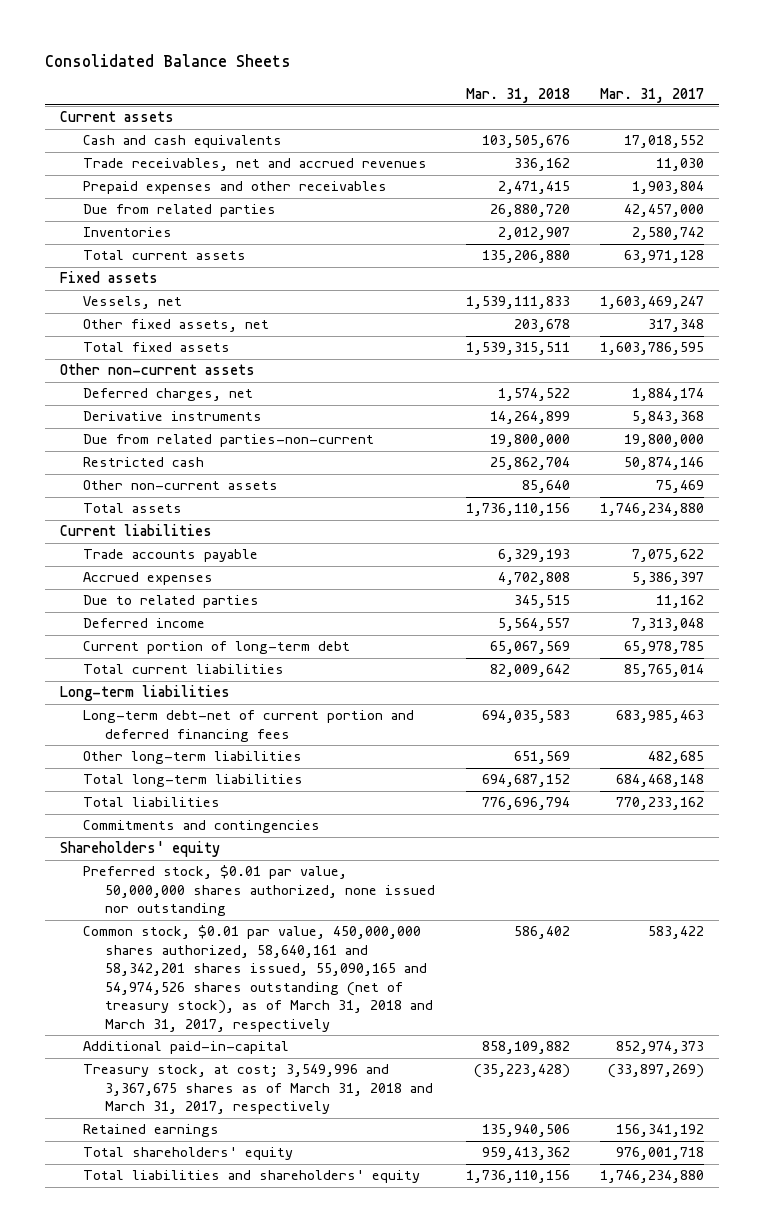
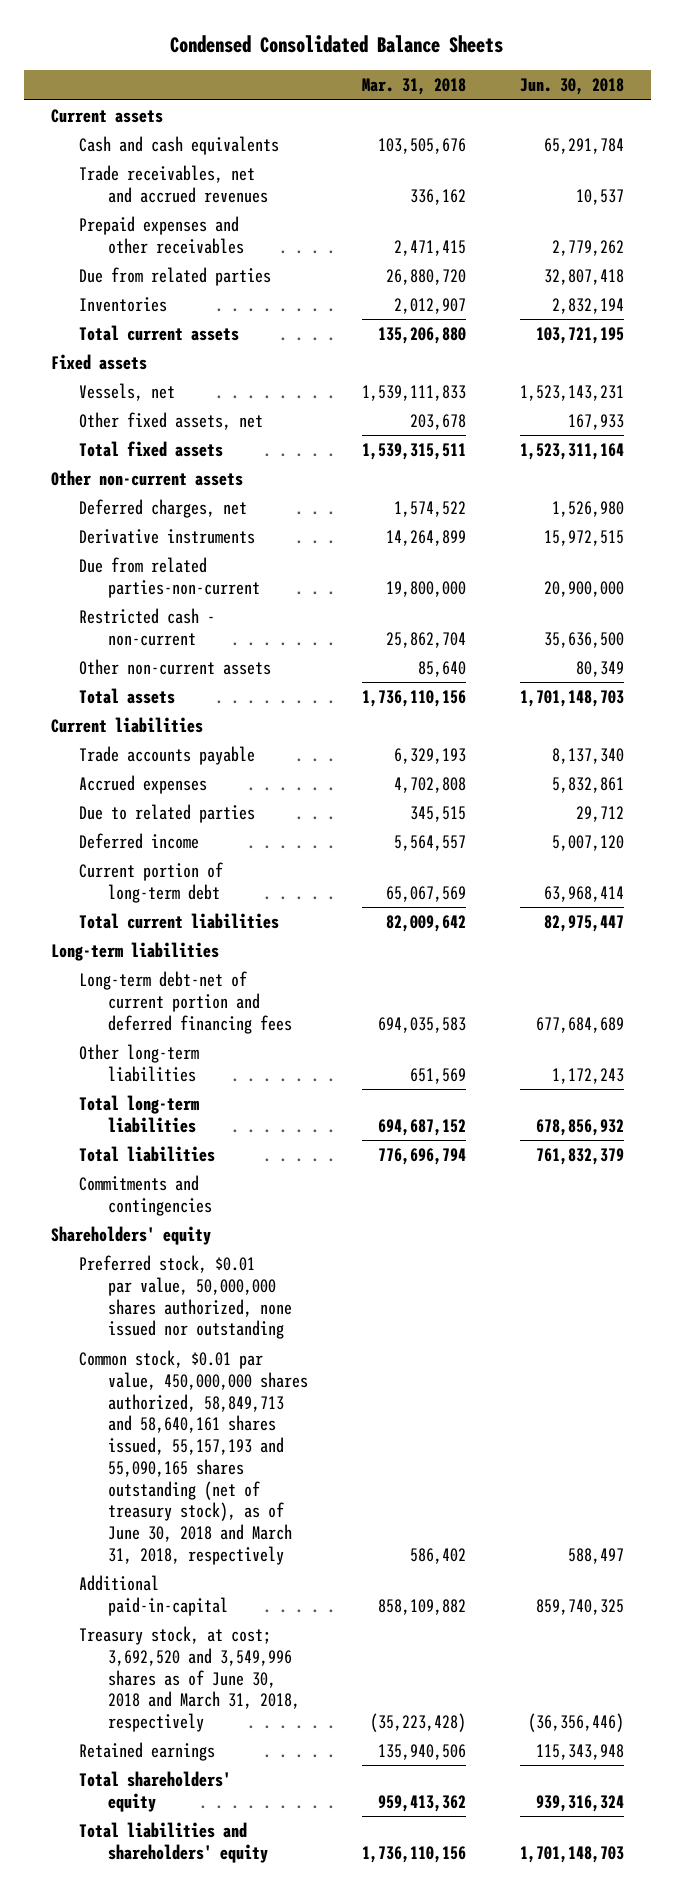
- Consolidated Balance Sheets
+ Condensed Consolidated Balance Sheets
- | Mar. 31, 2018 | Mar. 31, 2017
+ | Mar. 31, 2018 | Jun. 30, 2018
- Restricted cash | 25,862,704 | 50,874,146
+ Restricted cash - non-current | 25,862,704 | 35,636,500
- Common stock, $0.01 par value, 450,000,000 shares authorized, 58,640,161 and 58,342,201 shares issued, 55,090,165 and 54,974,526 shares outstanding (net of treasury stock), as of March 31, 2018 and March 31, 2017, respectively | 586,402 | 583,422
+ Common stock, $0.01 par value, 450,000,000 shares authorized, 58,849,713 and 58,640,161 shares issued, 55,157,193 and 55,090,165 shares outstanding (net of treasury stock), as of June 30, 2018 and March 31, 2018, respectively | 586,402 | 588,497
- Treasury stock, at cost; 3,549,996 and 3,367,675 shares as of March 31, 2018 and March 31, 2017, respectively | (35,223,428) | (33,897,269)
+ Treasury stock, at cost; 3,692,520 and 3,549,996 shares as of June 30, 2018 and March 31, 2018, respectively | (35,223,428) | (36,356,446)

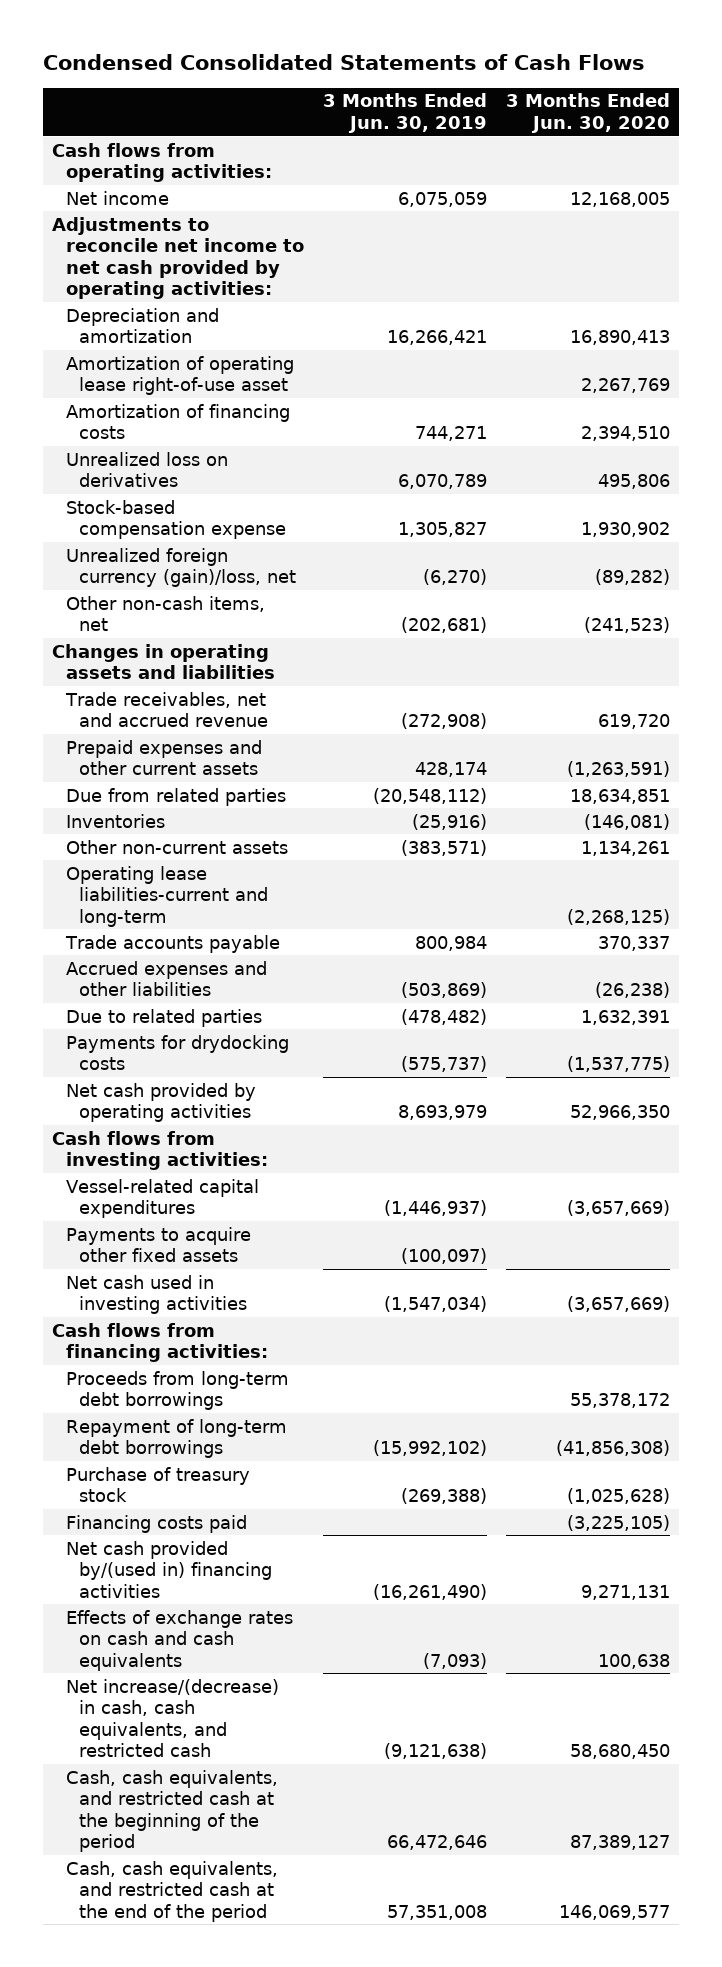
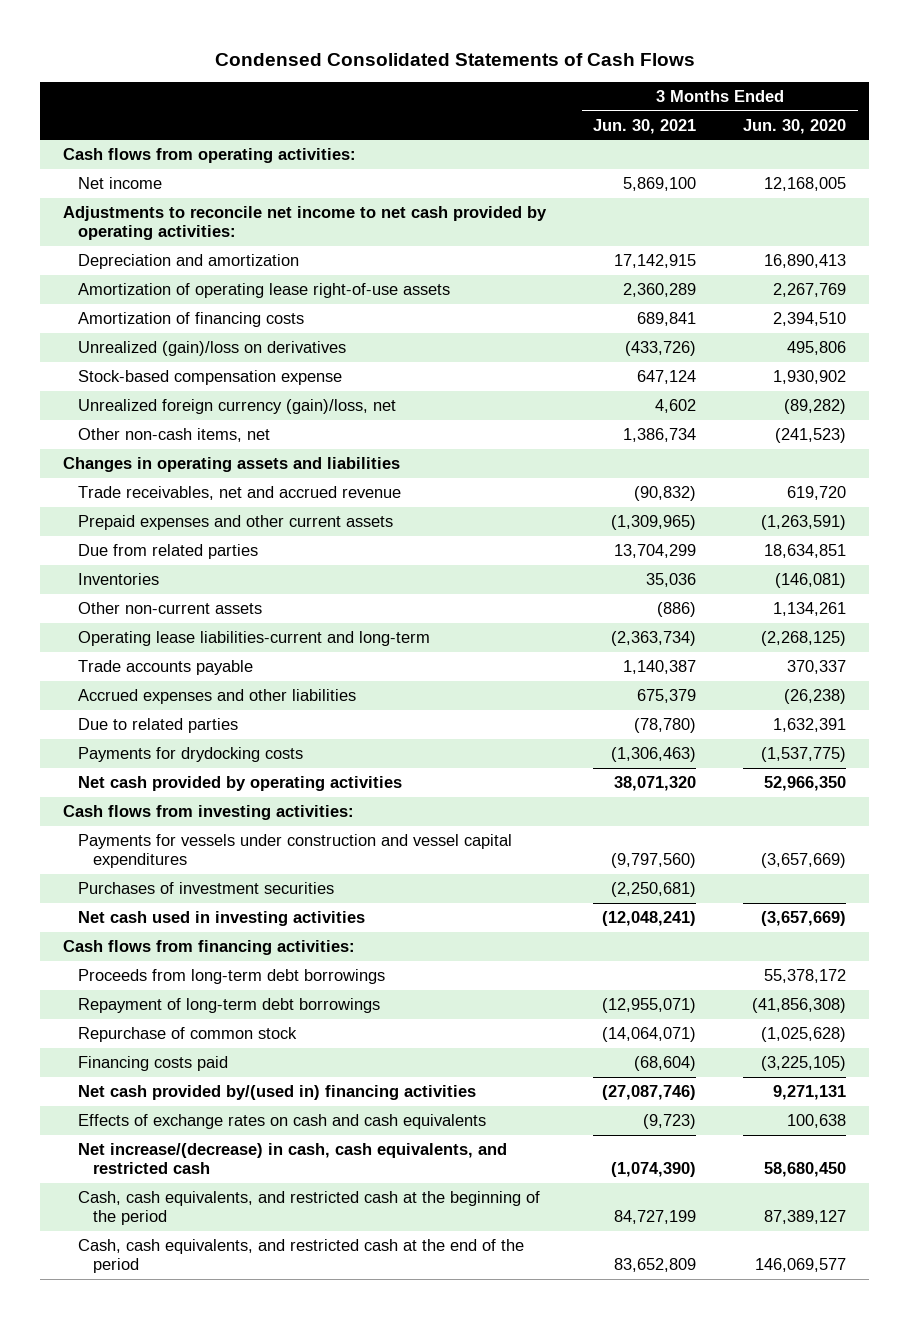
- | 3 Months Ended Jun. 30, 2019 | 3 Months Ended Jun. 30, 2020
+ | 3 Months Ended Jun. 30, 2021 | 3 Months Ended Jun. 30, 2020
- Amortization of operating lease right-of-use asset | | 2,267,769
+ Amortization of operating lease right-of-use assets | 2,360,289 | 2,267,769
- Unrealized loss on derivatives | 6,070,789 | 495,806
+ Unrealized (gain)/loss on derivatives | (433,726) | 495,806
- Vessel-related capital expenditures | (1,446,937) | (3,657,669)
- Payments to acquire other fixed assets | (100,097) |
+ Payments for vessels under construction and vessel capital expenditures | (9,797,560) | (3,657,669)
+ Purchases of investment securities | (2,250,681) |
- Purchase of treasury stock | (269,388) | (1,025,628)
+ Repurchase of common stock | (14,064,071) | (1,025,628)

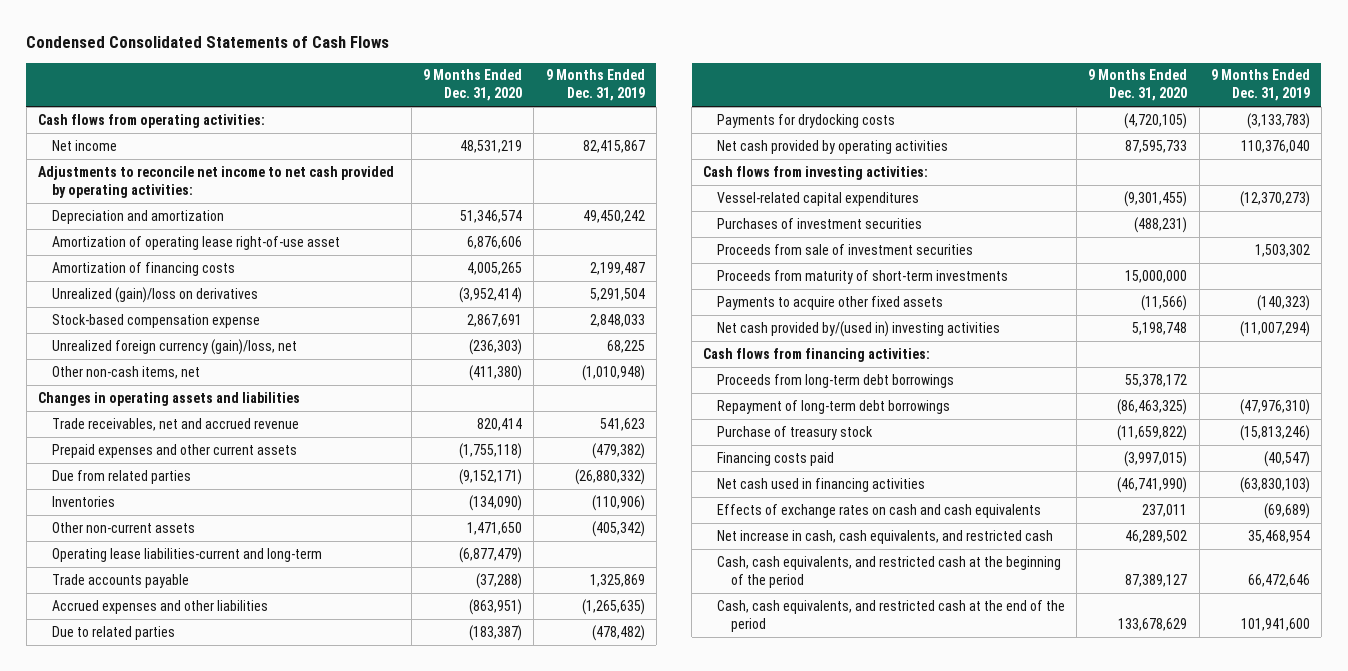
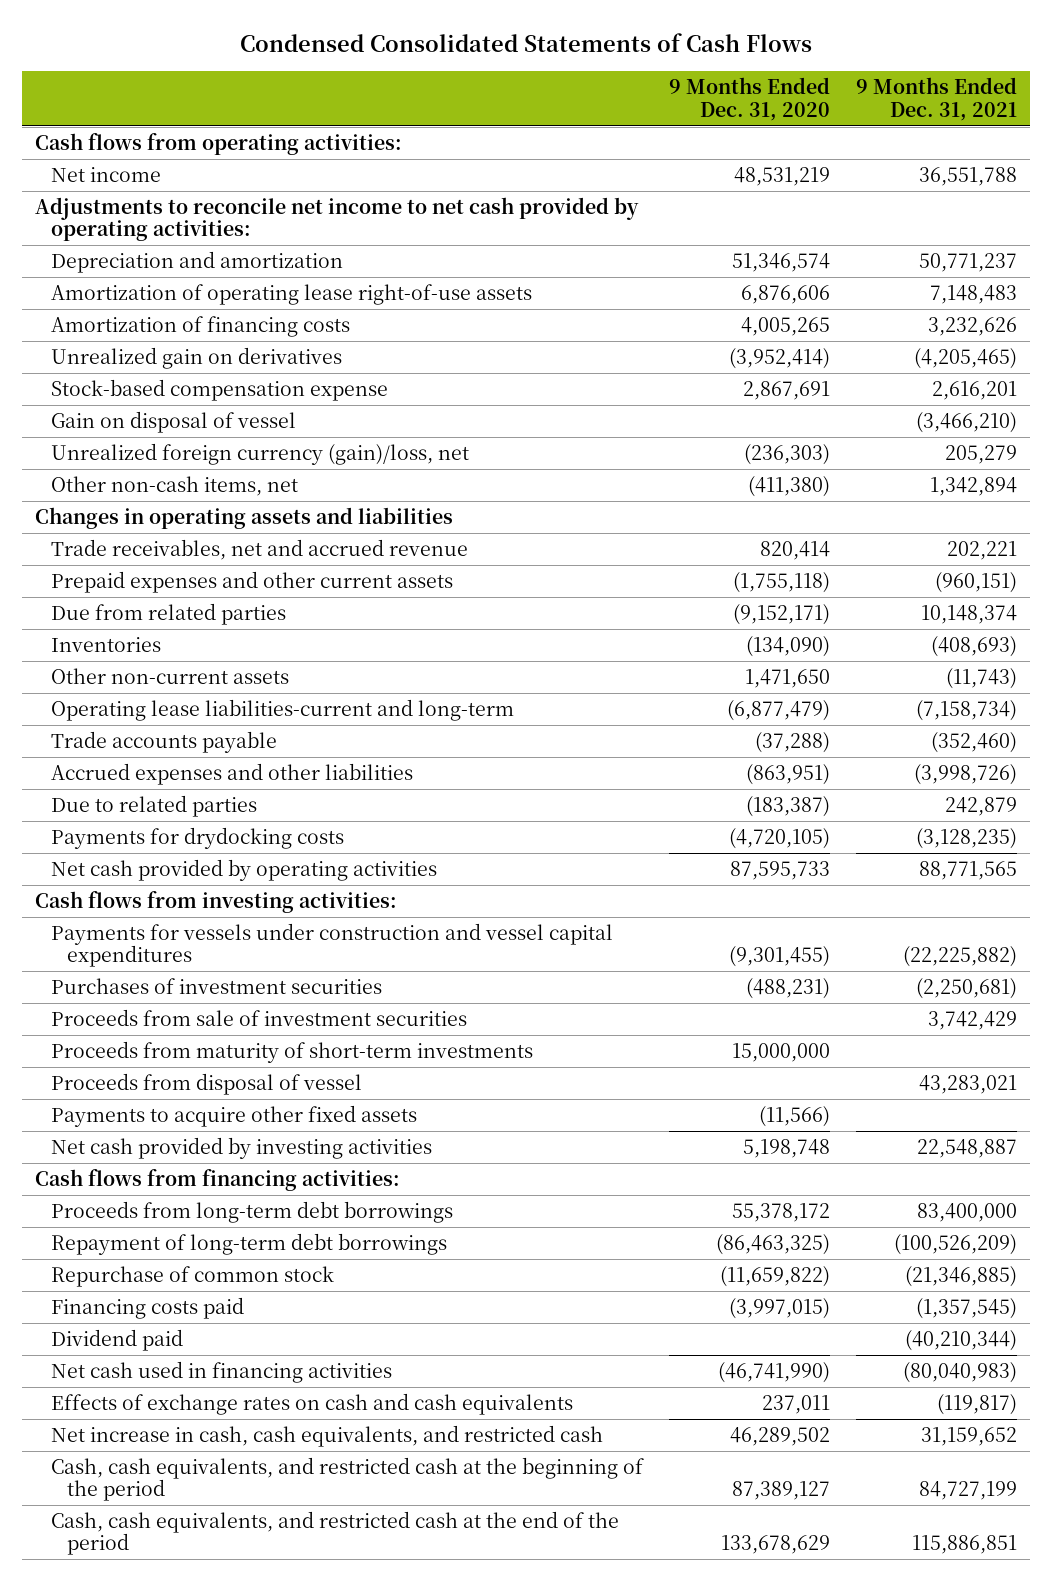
- | 9 Months Ended Dec. 31, 2020 | 9 Months Ended Dec. 31, 2019
+ | 9 Months Ended Dec. 31, 2020 | 9 Months Ended Dec. 31, 2021
- Amortization of operating lease right-of-use asset | 6,876,606 |
+ Amortization of operating lease right-of-use assets | 6,876,606 | 7,148,483
- Unrealized (gain)/loss on derivatives | (3,952,414) | 5,291,504
+ Unrealized gain on derivatives | (3,952,414) | (4,205,465)
+ Gain on disposal of vessel | | (3,466,210)
- Vessel-related capital expenditures | (9,301,455) | (12,370,273)
+ Payments for vessels under construction and vessel capital expenditures | (9,301,455) | (22,225,882)
+ Proceeds from disposal of vessel | | 43,283,021
- Net cash provided by/(used in) investing activities | 5,198,748 | (11,007,294)
+ Net cash provided by investing activities | 5,198,748 | 22,548,887
- Purchase of treasury stock | (11,659,822) | (15,813,246)
+ Repurchase of common stock | (11,659,822) | (21,346,885)
+ Dividend paid | | (40,210,344)

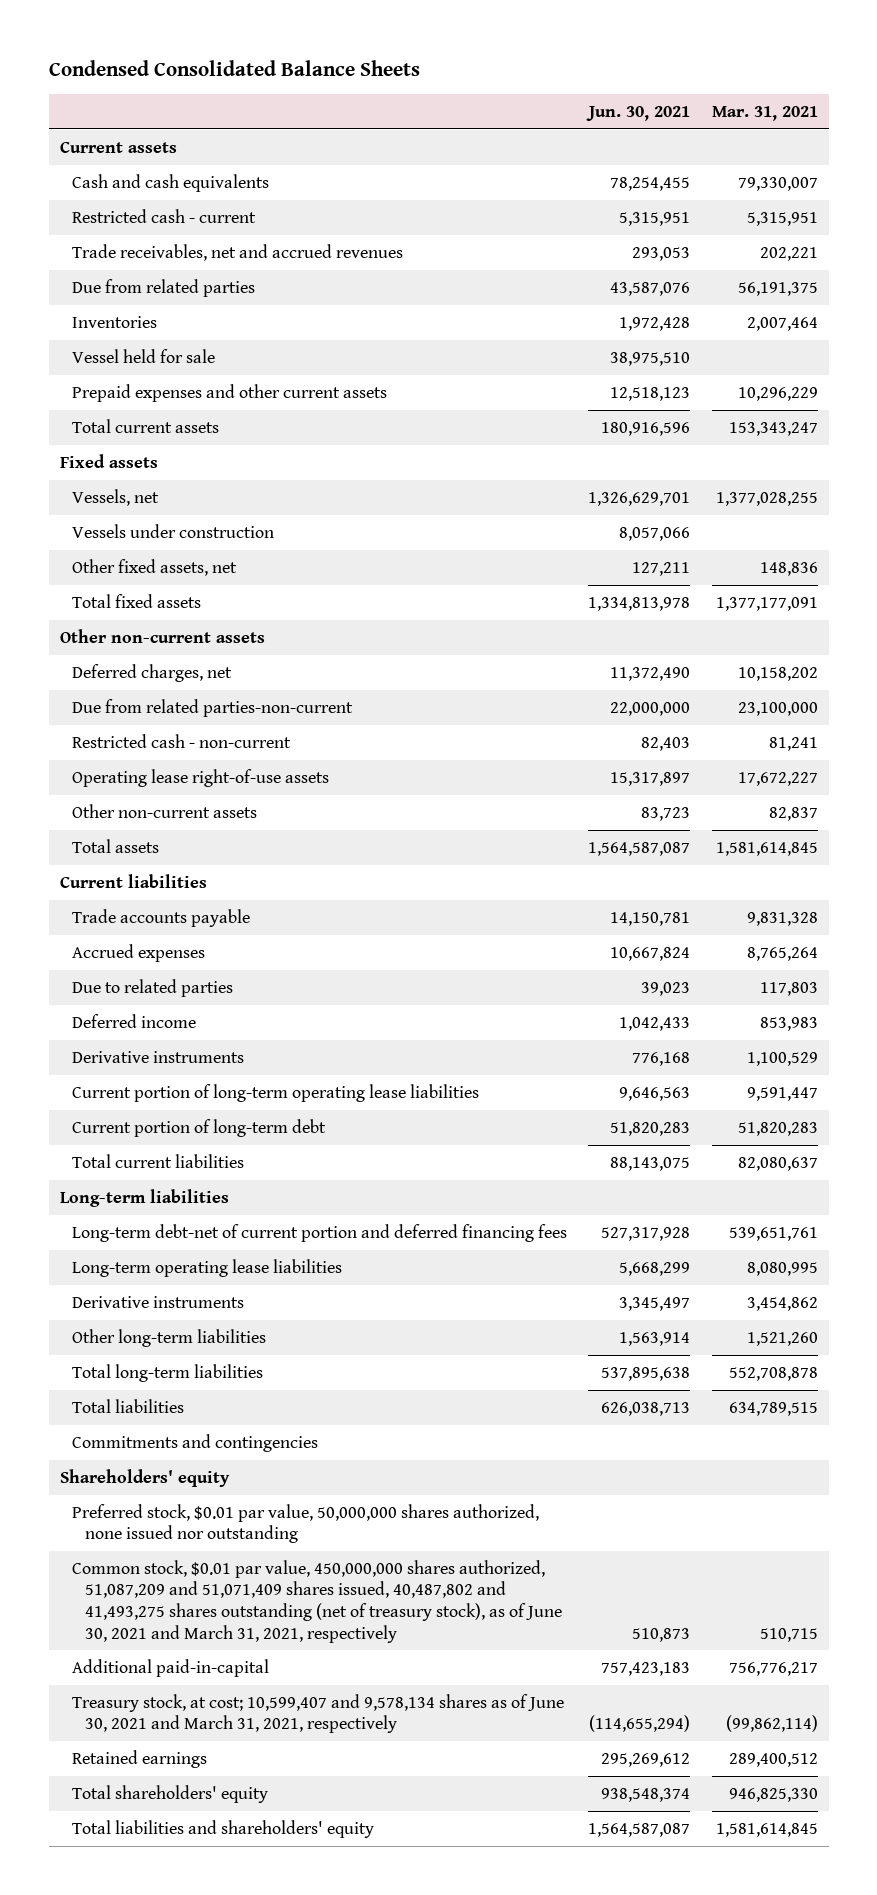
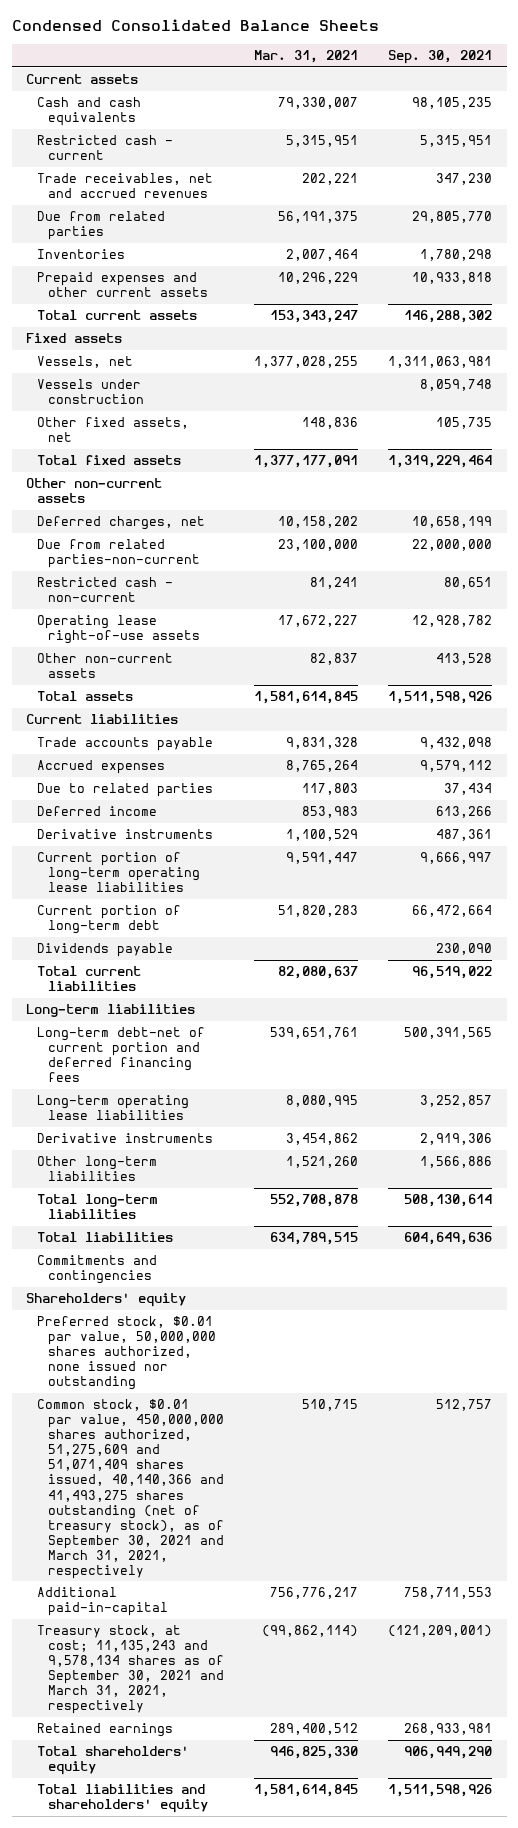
- | Jun. 30, 2021 | Mar. 31, 2021
+ | Mar. 31, 2021 | Sep. 30, 2021
- Vessel held for sale | 38,975,510 |
+ Dividends payable | | 230,090
- Common stock, $0.01 par value, 450,000,000 shares authorized, 51,087,209 and 51,071,409 shares issued, 40,487,802 and 41,493,275 shares outstanding (net of treasury stock), as of June 30, 2021 and March 31, 2021, respectively | 510,873 | 510,715
+ Common stock, $0.01 par value, 450,000,000 shares authorized, 51,275,609 and 51,071,409 shares issued, 40,140,366 and 41,493,275 shares outstanding (net of treasury stock), as of September 30, 2021 and March 31, 2021, respectively | 510,715 | 512,757
- Treasury stock, at cost; 10,599,407 and 9,578,134 shares as of June 30, 2021 and March 31, 2021, respectively | (114,655,294) | (99,862,114)
+ Treasury stock, at cost; 11,135,243 and 9,578,134 shares as of September 30, 2021 and March 31, 2021, respectively | (99,862,114) | (121,209,001)

